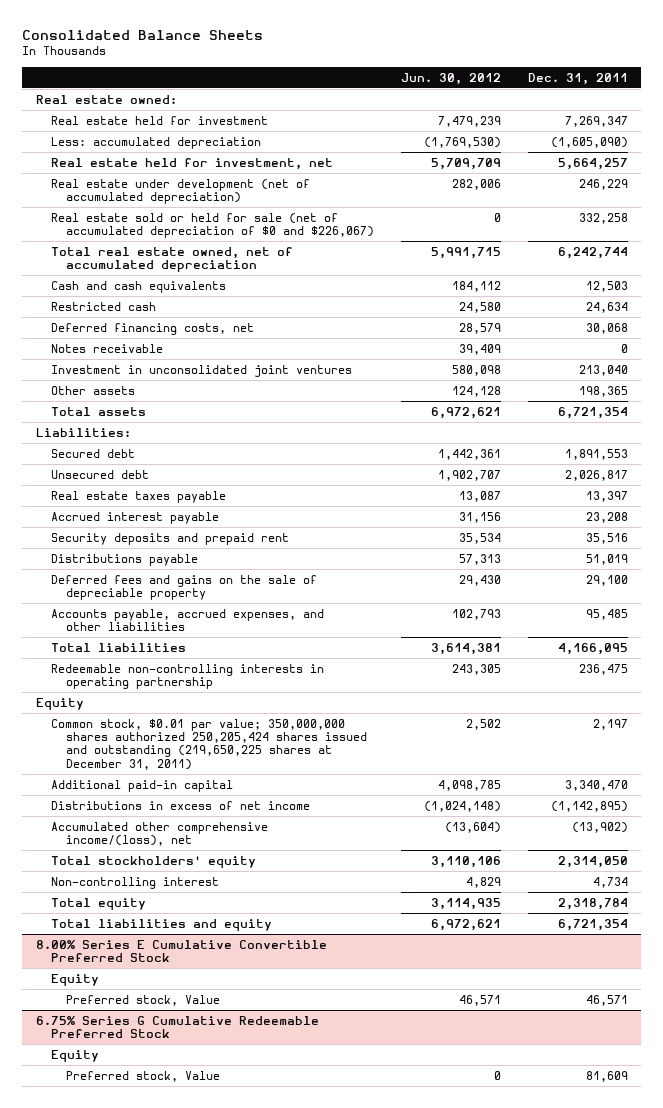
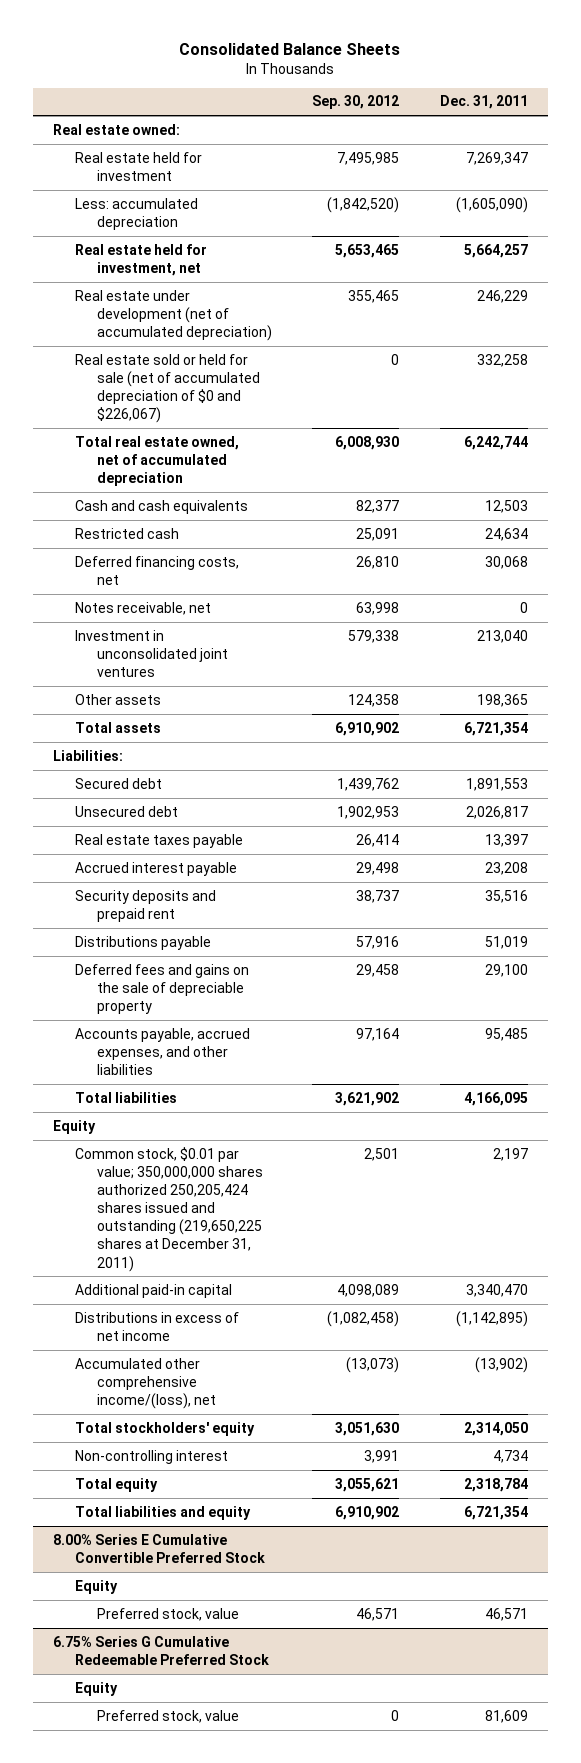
- | Jun. 30, 2012 | Dec. 31, 2011
+ | Sep. 30, 2012 | Dec. 31, 2011
- Notes receivable | 39,409 | 0
+ Notes receivable, net | 63,998 | 0
- Redeemable non-controlling interests in operating partnership | 243,305 | 236,475
@ 8.00% Series E Cumulative Convertible Preferred Stock
- Preferred stock, Value | 46,571 | 46,571
+ Preferred stock, value | 46,571 | 46,571
@ 6.75% Series G Cumulative Redeemable Preferred Stock
- Preferred stock, Value | 0 | 81,609
+ Preferred stock, value | 0 | 81,609

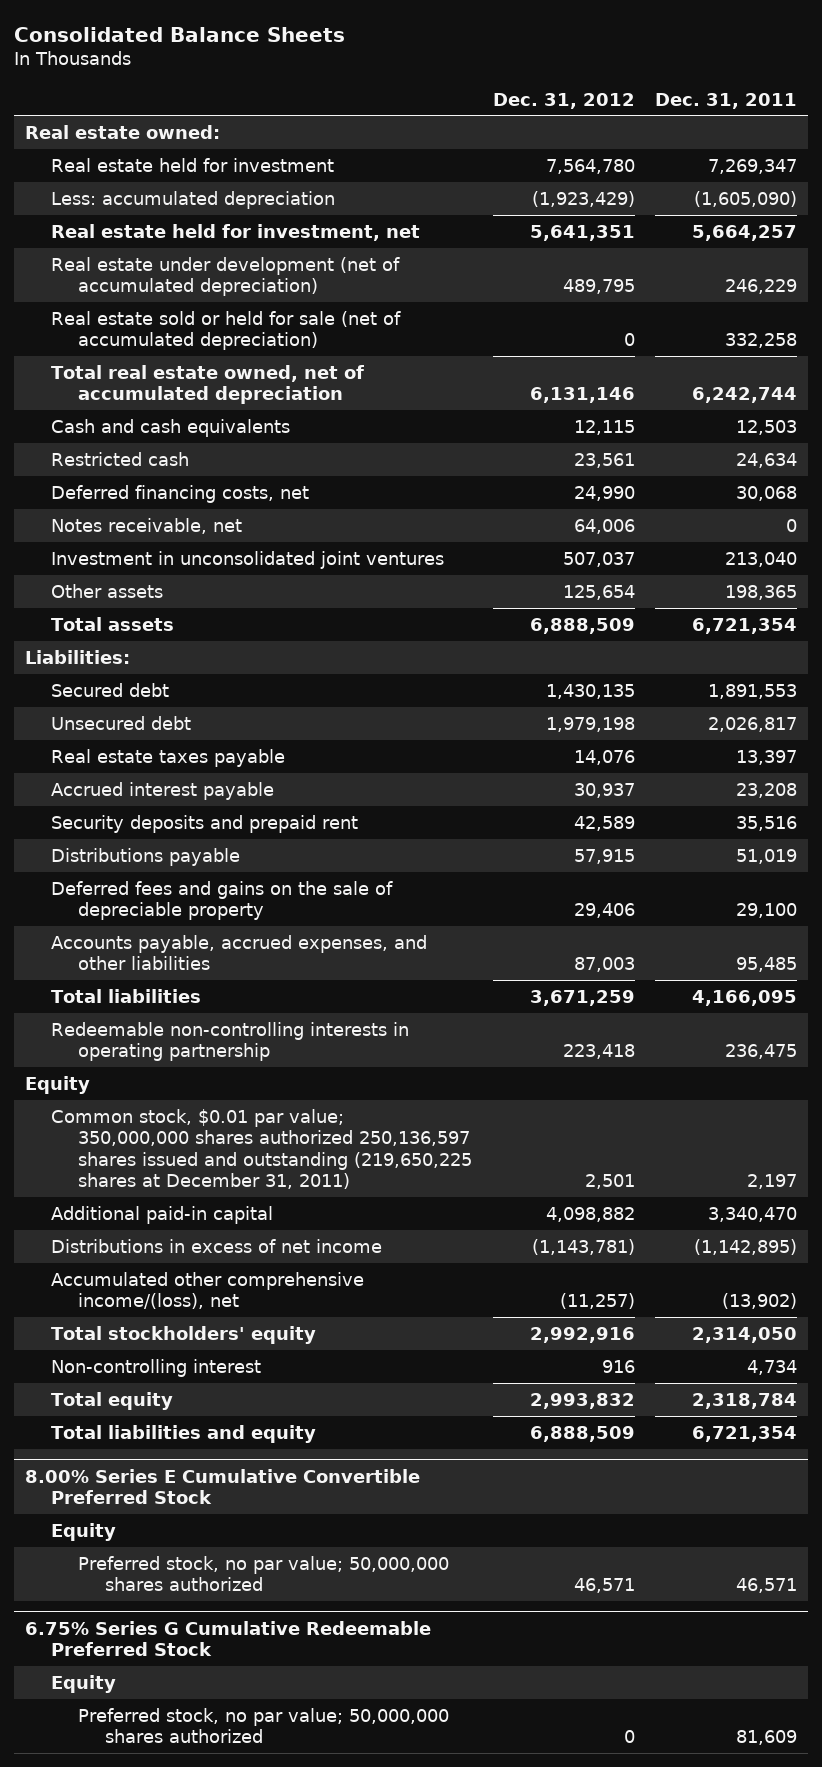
- | Sep. 30, 2012 | Dec. 31, 2011
+ | Dec. 31, 2012 | Dec. 31, 2011
- Real estate sold or held for sale (net of accumulated depreciation of $0 and $226,067) | 0 | 332,258
+ Real estate sold or held for sale (net of accumulated depreciation) | 0 | 332,258
+ Redeemable non-controlling interests in operating partnership | 223,418 | 236,475
- Common stock, $0.01 par value; 350,000,000 shares authorized 250,205,424 shares issued and outstanding (219,650,225 shares at December 31, 2011) | 2,501 | 2,197
+ Common stock, $0.01 par value; 350,000,000 shares authorized 250,136,597 shares issued and outstanding (219,650,225 shares at December 31, 2011) | 2,501 | 2,197
@ 8.00% Series E Cumulative Convertible Preferred Stock
- Preferred stock, value | 46,571 | 46,571
+ Preferred stock, no par value; 50,000,000 shares authorized | 46,571 | 46,571
@ 6.75% Series G Cumulative Redeemable Preferred Stock
- Preferred stock, value | 0 | 81,609
+ Preferred stock, no par value; 50,000,000 shares authorized | 0 | 81,609

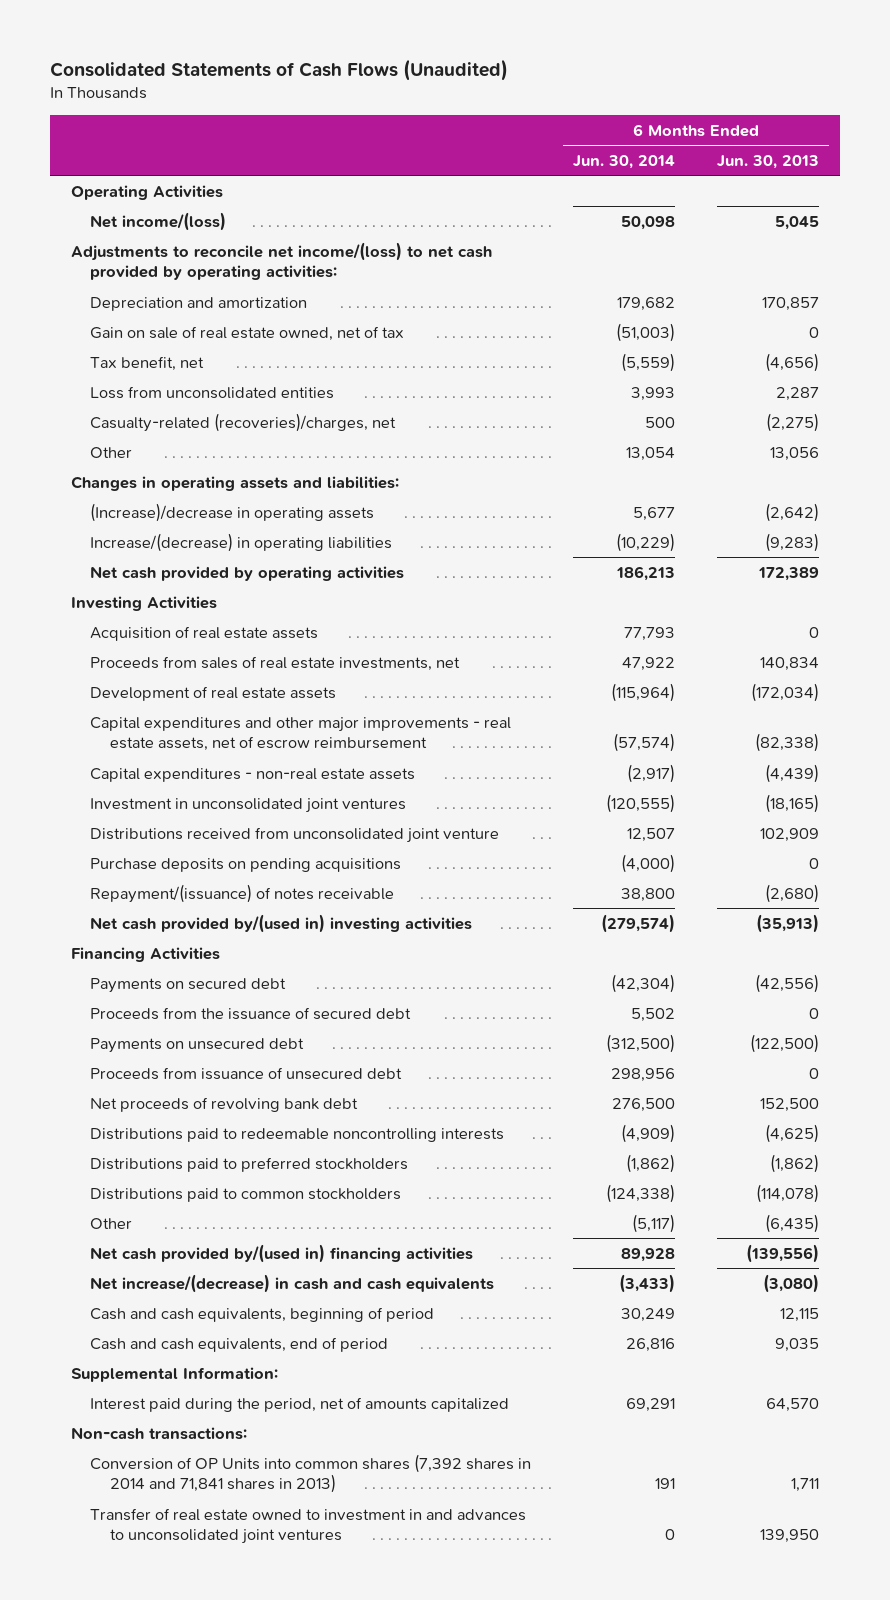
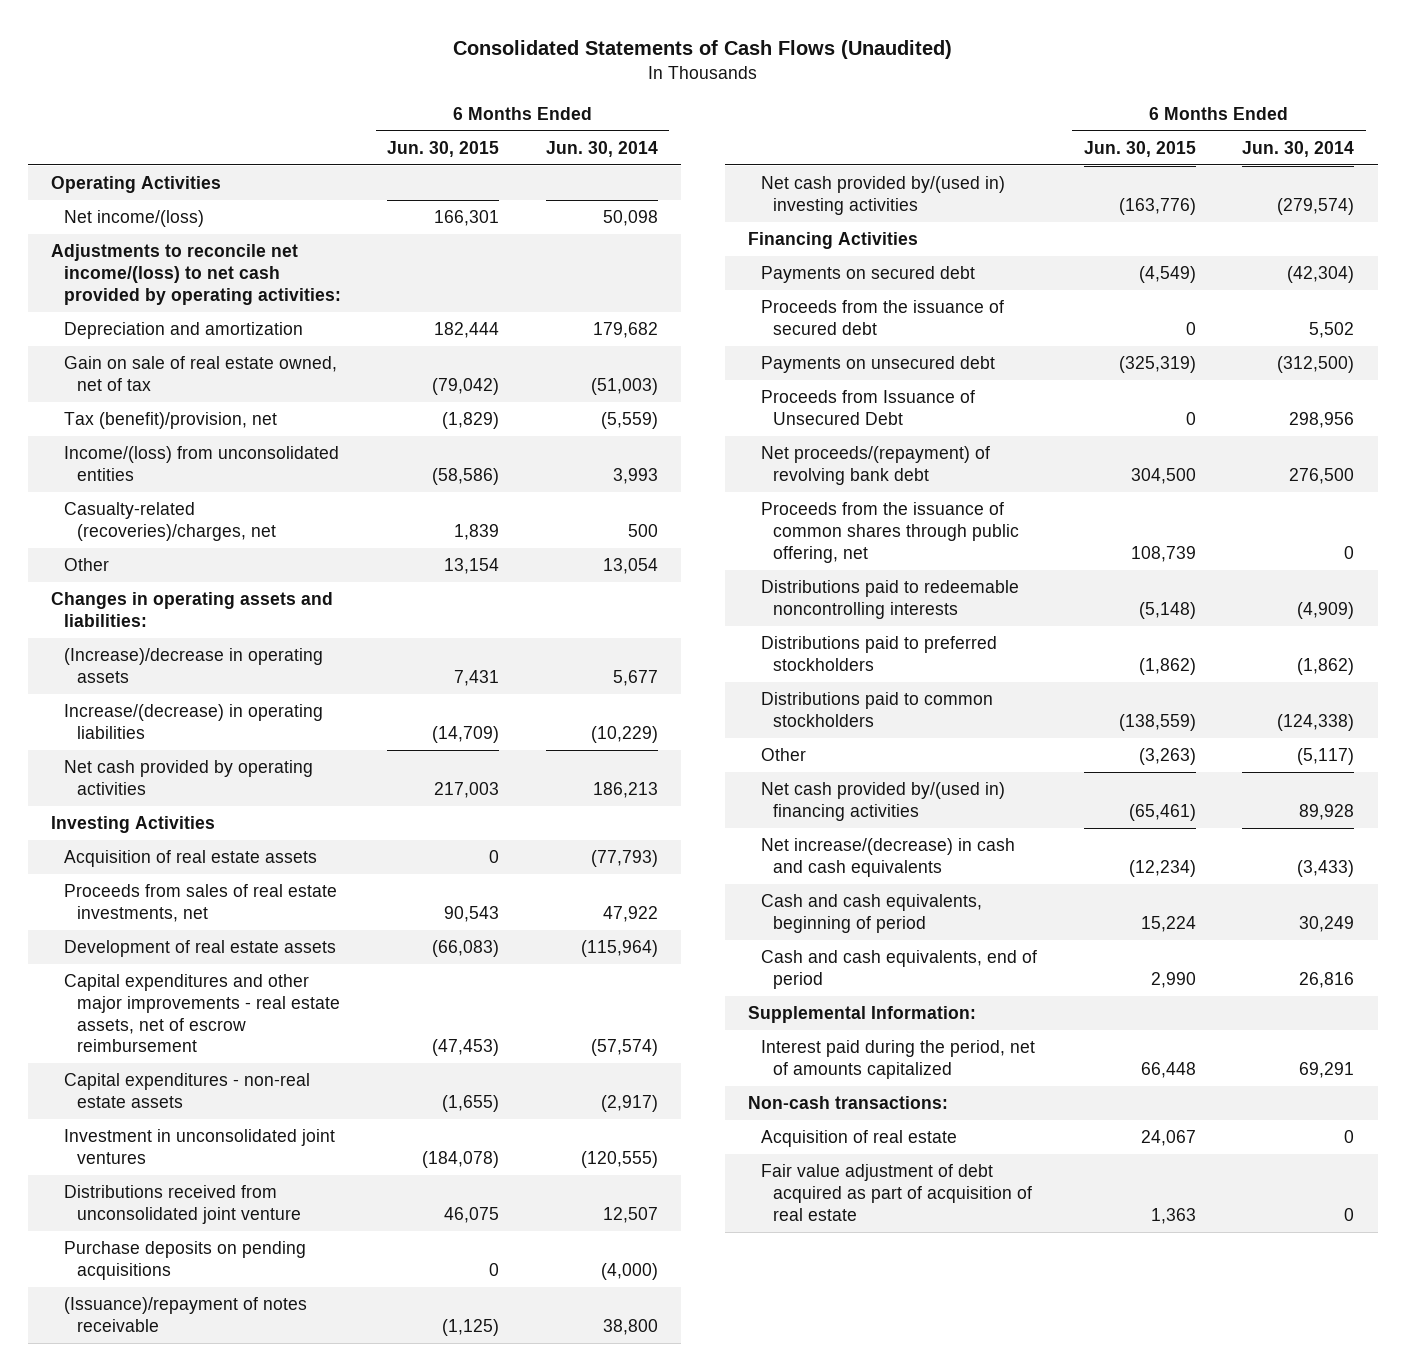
- | 6 Months Ended Jun. 30, 2014 | 6 Months Ended Jun. 30, 2013
+ | 6 Months Ended Jun. 30, 2015 | 6 Months Ended Jun. 30, 2014
- Tax benefit, net | (5,559) | (4,656)
- Loss from unconsolidated entities | 3,993 | 2,287
+ Tax (benefit)/provision, net | (1,829) | (5,559)
+ Income/(loss) from unconsolidated entities | (58,586) | 3,993
- Acquisition of real estate assets | 77,793 | 0
+ Acquisition of real estate assets | 0 | (77,793)
- Repayment/(issuance) of notes receivable | 38,800 | (2,680)
+ (Issuance)/repayment of notes receivable | (1,125) | 38,800
- Proceeds from issuance of unsecured debt | 298,956 | 0
- Net proceeds of revolving bank debt | 276,500 | 152,500
+ Proceeds from Issuance of Unsecured Debt | 0 | 298,956
+ Net proceeds/(repayment) of revolving bank debt | 304,500 | 276,500
+ Proceeds from the issuance of common shares through public offering, net | 108,739 | 0
- Conversion of OP Units into common shares (7,392 shares in 2014 and 71,841 shares in 2013) | 191 | 1,711
- Transfer of real estate owned to investment in and advances to unconsolidated joint ventures | 0 | 139,950
+ Acquisition of real estate | 24,067 | 0
+ Fair value adjustment of debt acquired as part of acquisition of real estate | 1,363 | 0

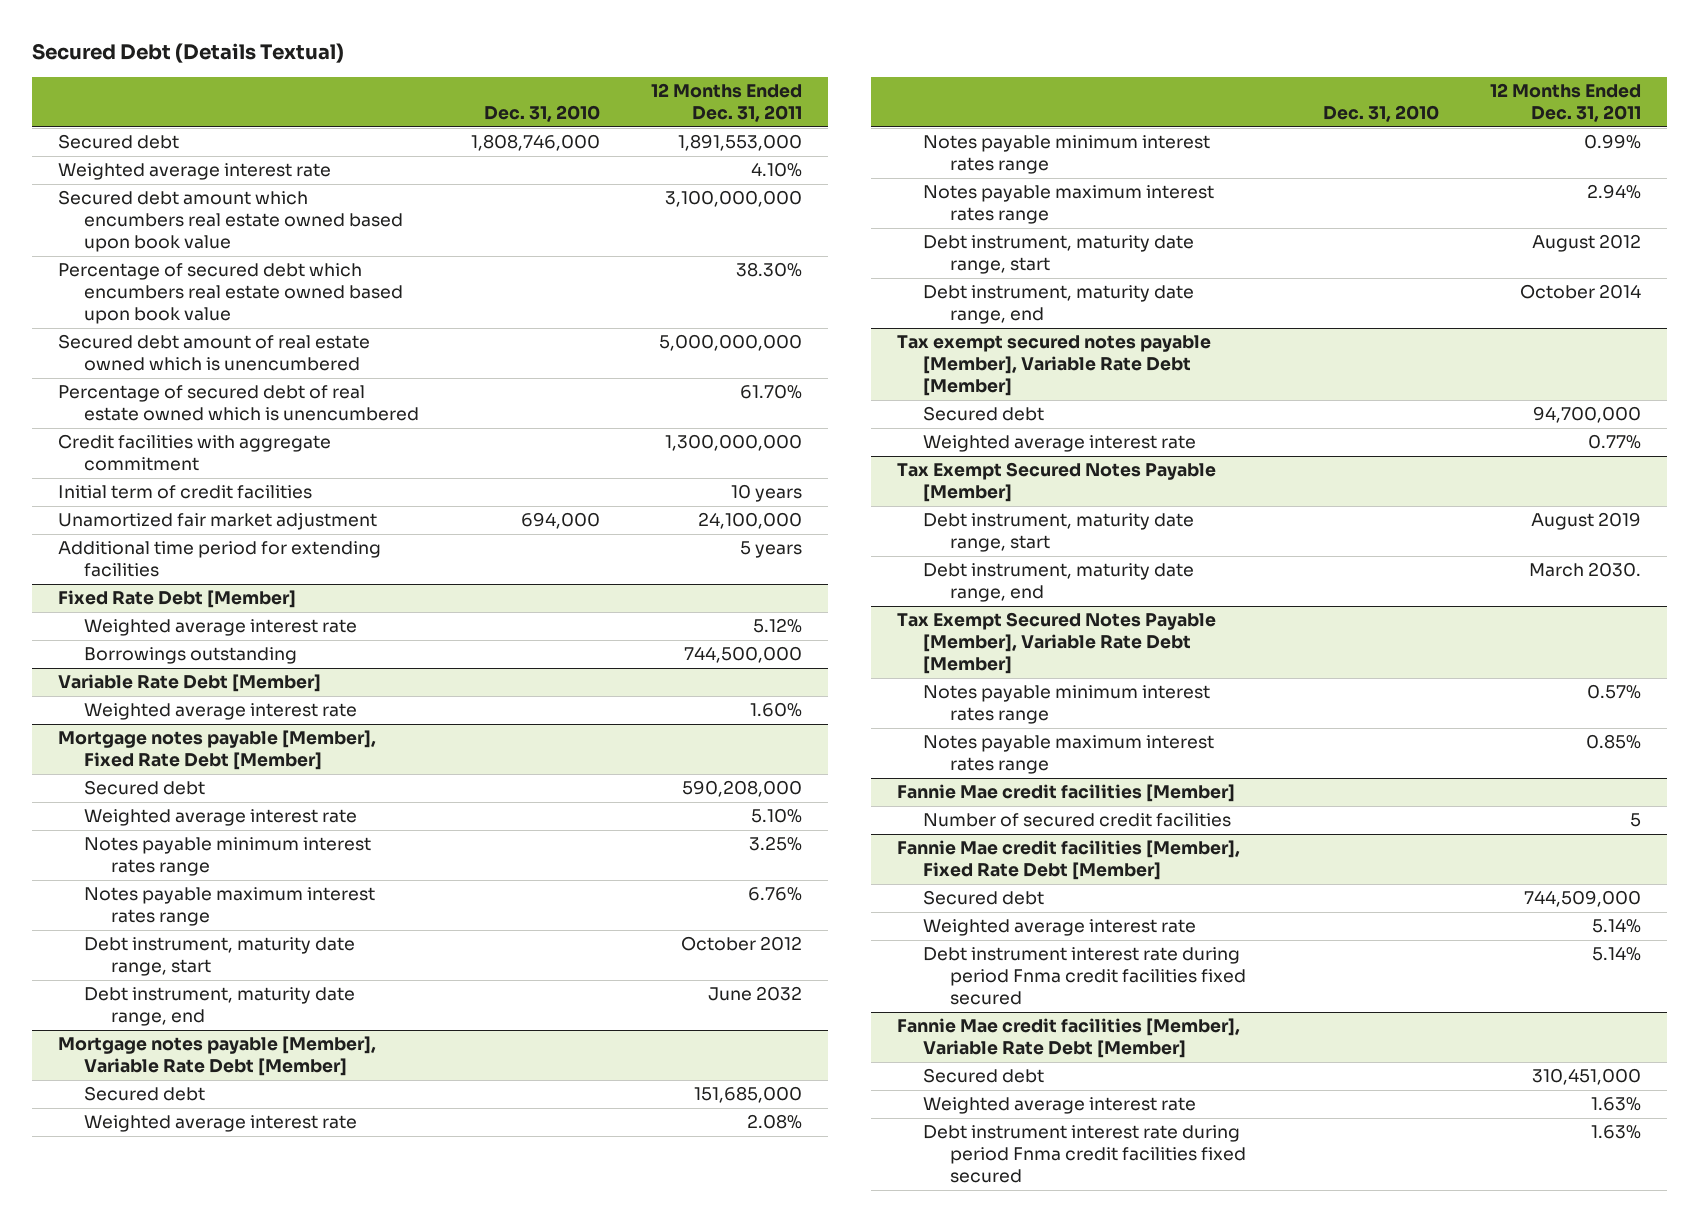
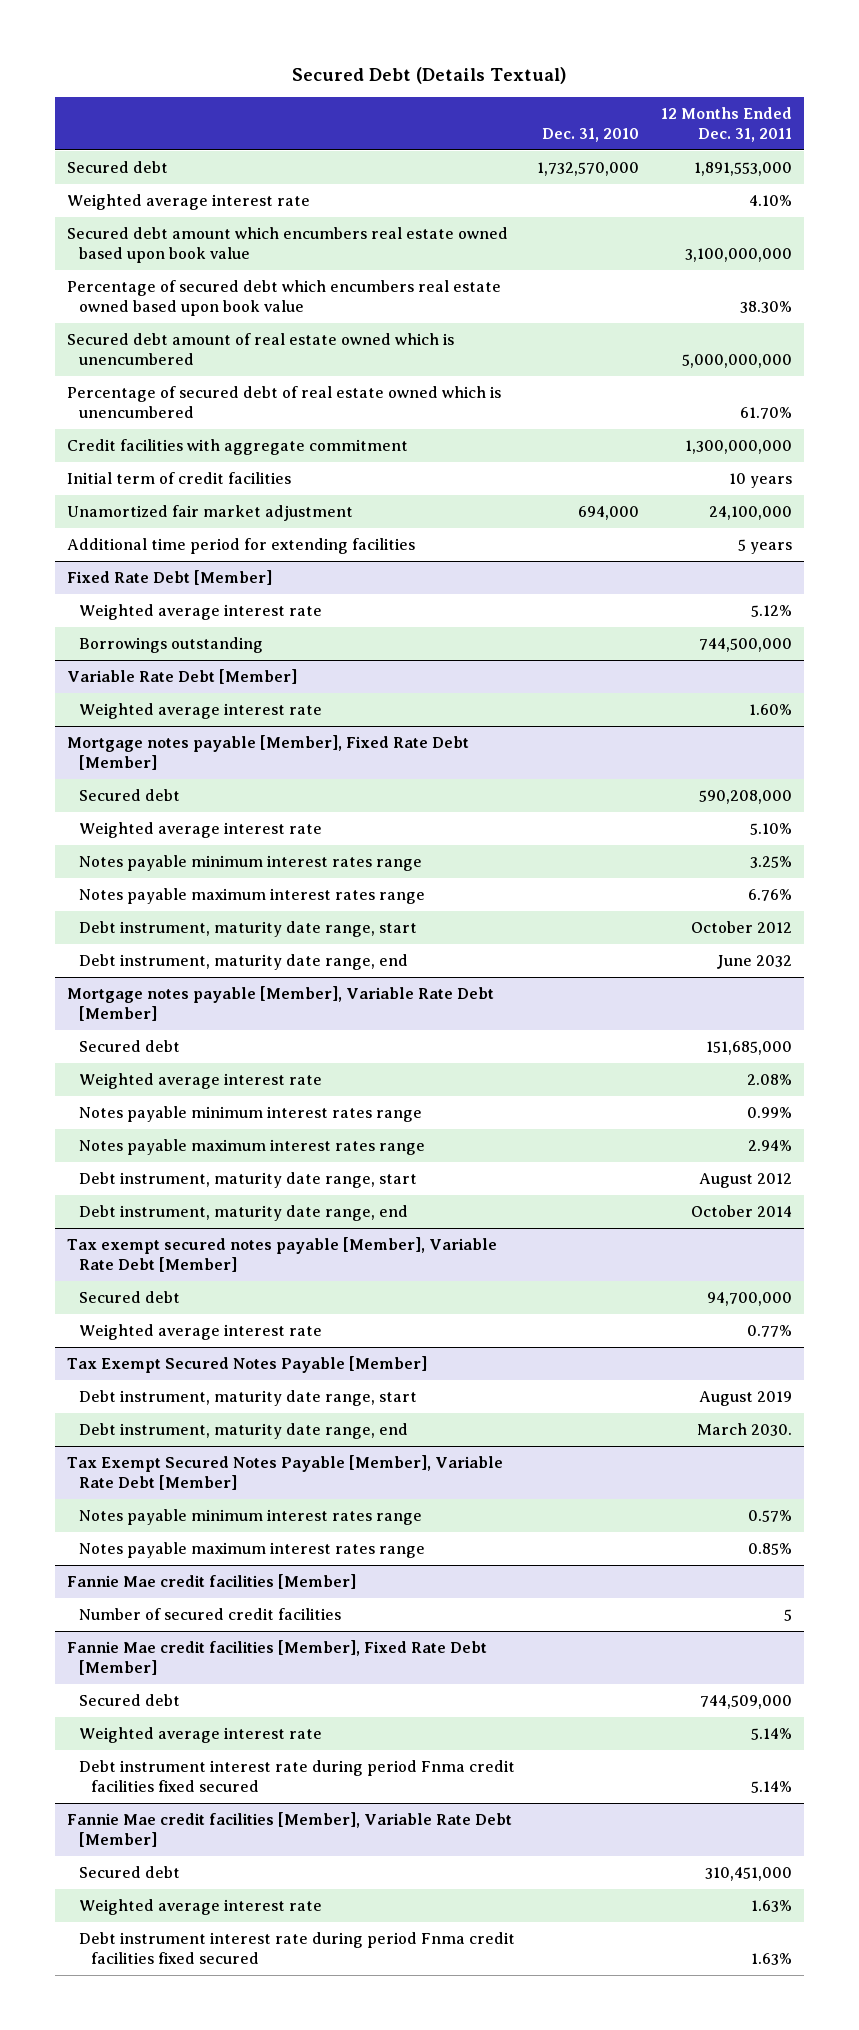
- Secured debt | 1,808,746,000 | 1,891,553,000
+ Secured debt | 1,732,570,000 | 1,891,553,000

